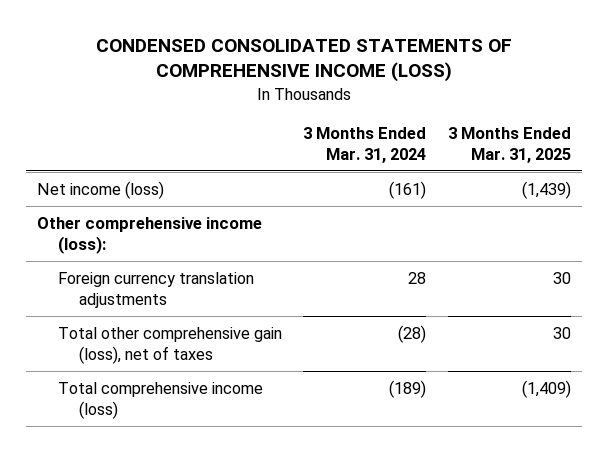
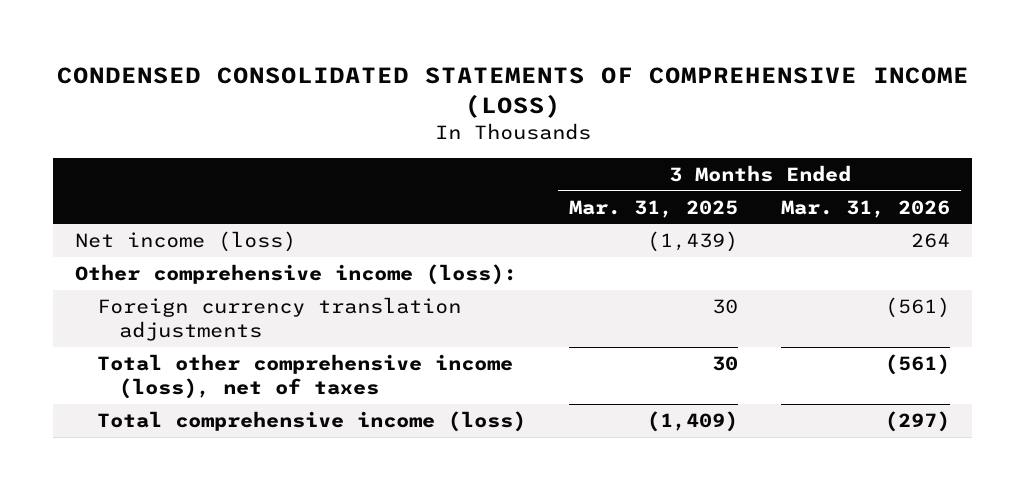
- | 3 Months Ended Mar. 31, 2024 | 3 Months Ended Mar. 31, 2025
+ | 3 Months Ended Mar. 31, 2025 | 3 Months Ended Mar. 31, 2026
- Total other comprehensive gain (loss), net of taxes | (28) | 30
+ Total other comprehensive income (loss), net of taxes | 30 | (561)

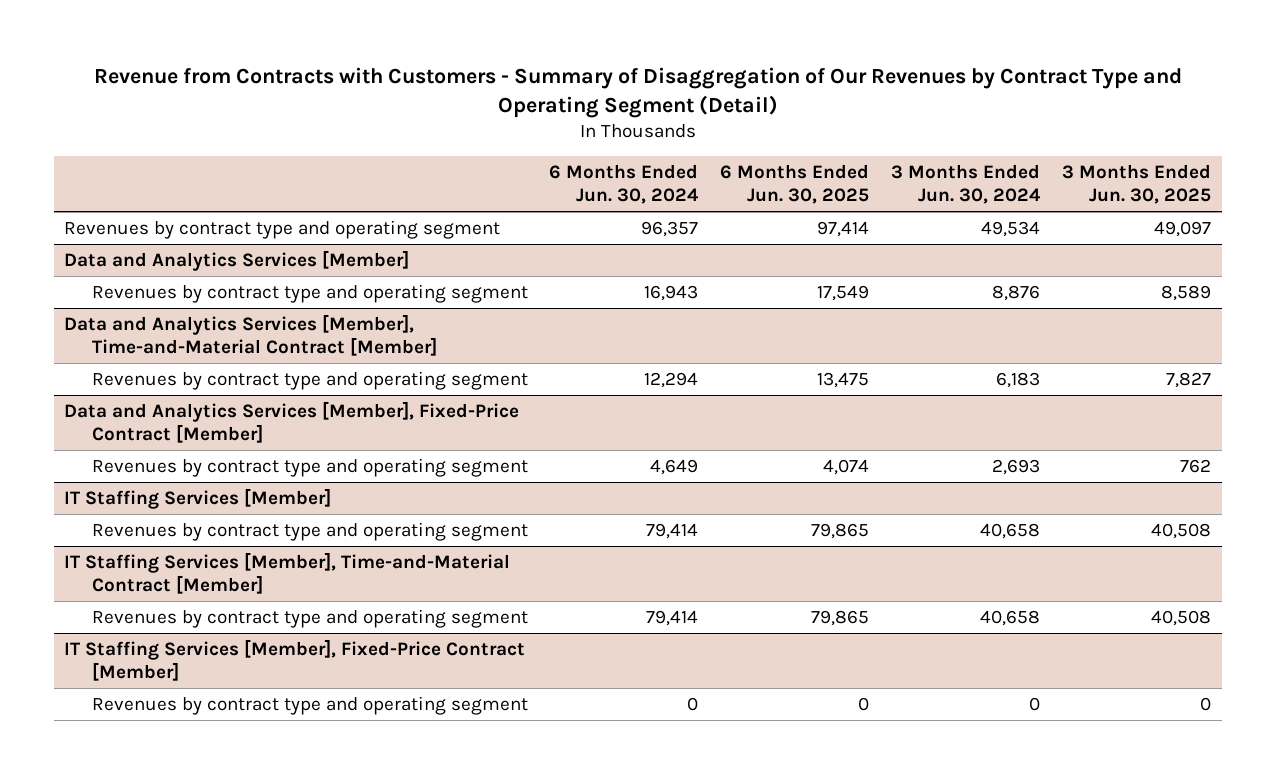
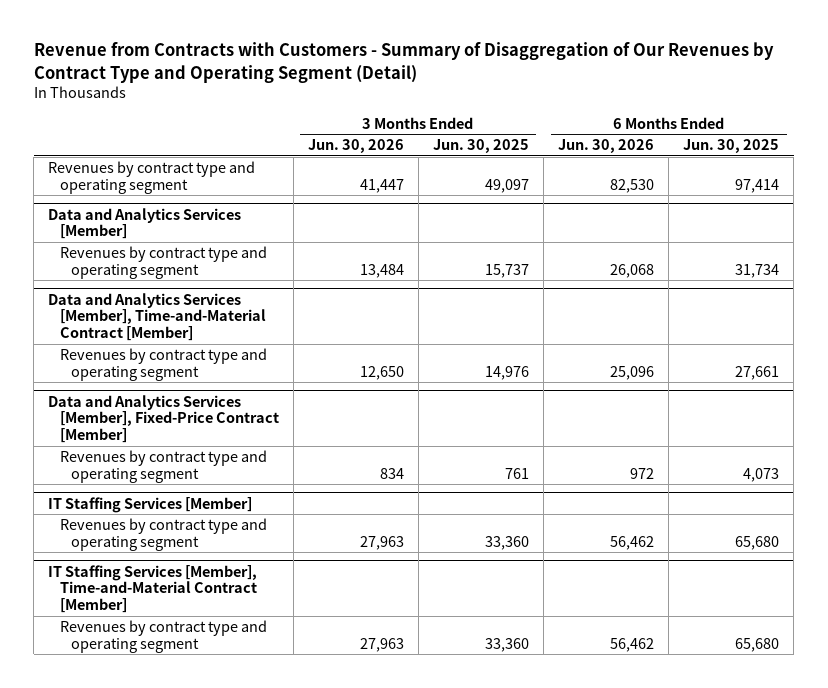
- | 6 Months Ended Jun. 30, 2024 | 6 Months Ended Jun. 30, 2025 | 3 Months Ended Jun. 30, 2024 | 3 Months Ended Jun. 30, 2025
+ | 3 Months Ended Jun. 30, 2026 | 3 Months Ended Jun. 30, 2025 | 6 Months Ended Jun. 30, 2026 | 6 Months Ended Jun. 30, 2025
@ Data and Analytics Services [Member]
- Revenues by contract type and operating segment | 16,943 | 17,549 | 8,876 | 8,589
+ Revenues by contract type and operating segment | 13,484 | 15,737 | 26,068 | 31,734
@ Data and Analytics Services [Member], Time-and-Material Contract [Member]
- Revenues by contract type and operating segment | 12,294 | 13,475 | 6,183 | 7,827
+ Revenues by contract type and operating segment | 12,650 | 14,976 | 25,096 | 27,661
@ Data and Analytics Services [Member], Fixed-Price Contract [Member]
- Revenues by contract type and operating segment | 4,649 | 4,074 | 2,693 | 762
+ Revenues by contract type and operating segment | 834 | 761 | 972 | 4,073
@ IT Staffing Services [Member]
- Revenues by contract type and operating segment | 79,414 | 79,865 | 40,658 | 40,508
+ Revenues by contract type and operating segment | 27,963 | 33,360 | 56,462 | 65,680
@ IT Staffing Services [Member], Time-and-Material Contract [Member]
- Revenues by contract type and operating segment | 79,414 | 79,865 | 40,658 | 40,508
- IT Staffing Services [Member], Fixed-Price Contract [Member]
- Revenues by contract type and operating segment | 0 | 0 | 0 | 0
@ IT Staffing Services [Member], Time-and-Material Contract [Member]
+ Revenues by contract type and operating segment | 27,963 | 33,360 | 56,462 | 65,680

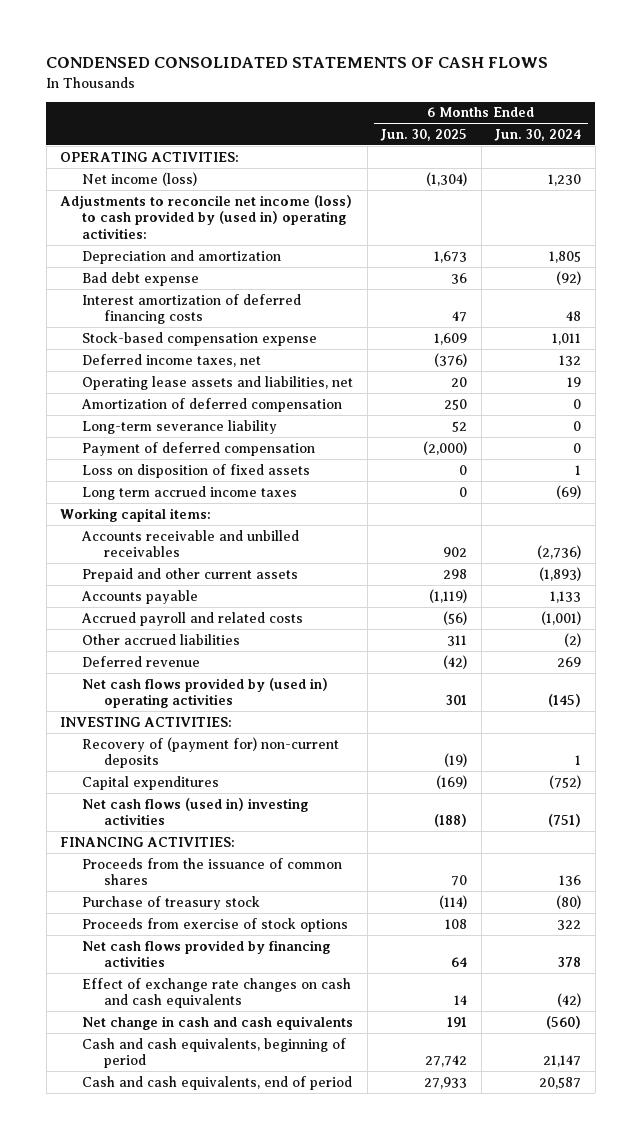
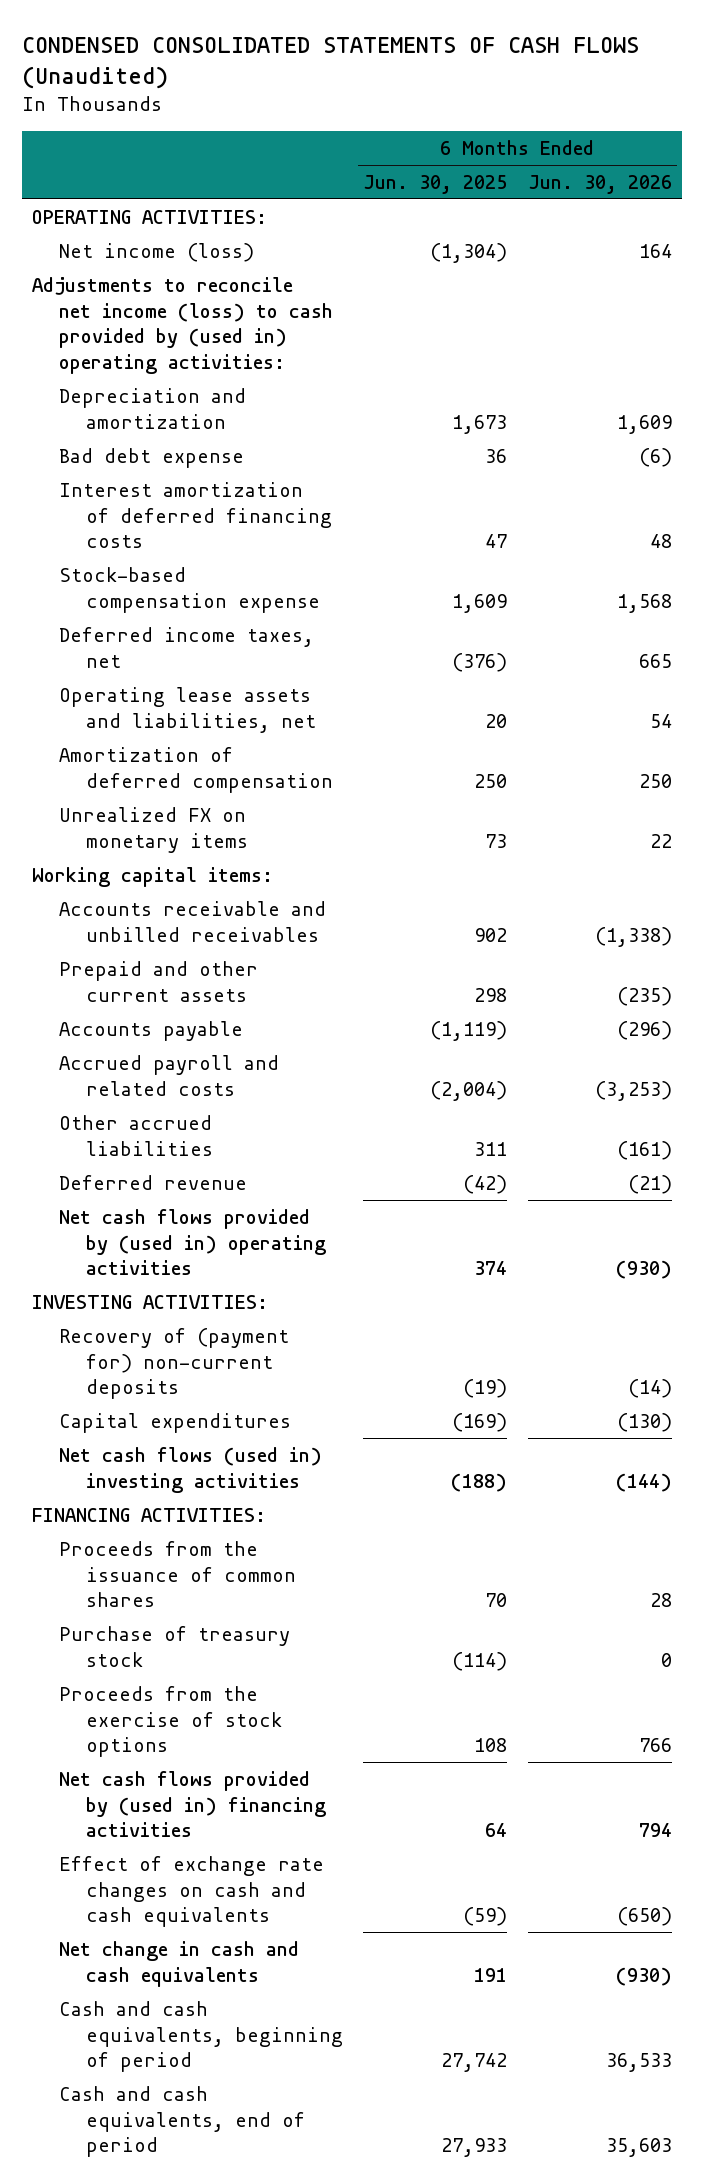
- CONDENSED CONSOLIDATED STATEMENTS OF CASH FLOWS
+ CONDENSED CONSOLIDATED STATEMENTS OF CASH FLOWS (Unaudited)
- | 6 Months Ended Jun. 30, 2025 | 6 Months Ended Jun. 30, 2024
+ | 6 Months Ended Jun. 30, 2025 | 6 Months Ended Jun. 30, 2026
- Long-term severance liability | 52 | 0
- Payment of deferred compensation | (2,000) | 0
- Loss on disposition of fixed assets | 0 | 1
- Long term accrued income taxes | 0 | (69)
+ Unrealized FX on monetary items | 73 | 22
- Accrued payroll and related costs | (56) | (1,001)
+ Accrued payroll and related costs | (2,004) | (3,253)
- Net cash flows provided by (used in) operating activities | 301 | (145)
+ Net cash flows provided by (used in) operating activities | 374 | (930)
- Proceeds from exercise of stock options | 108 | 322
- Net cash flows provided by financing activities | 64 | 378
- Effect of exchange rate changes on cash and cash equivalents | 14 | (42)
+ Proceeds from the exercise of stock options | 108 | 766
+ Net cash flows provided by (used in) financing activities | 64 | 794
+ Effect of exchange rate changes on cash and cash equivalents | (59) | (650)

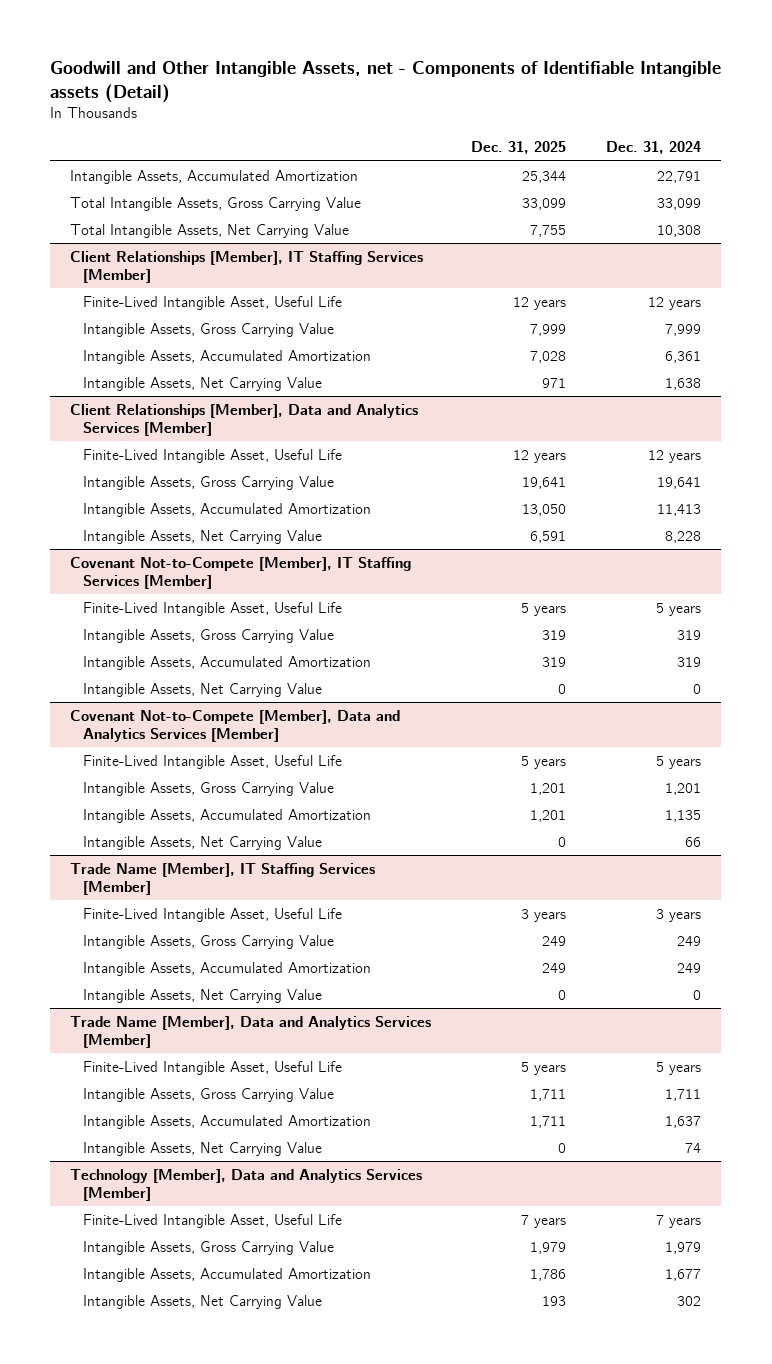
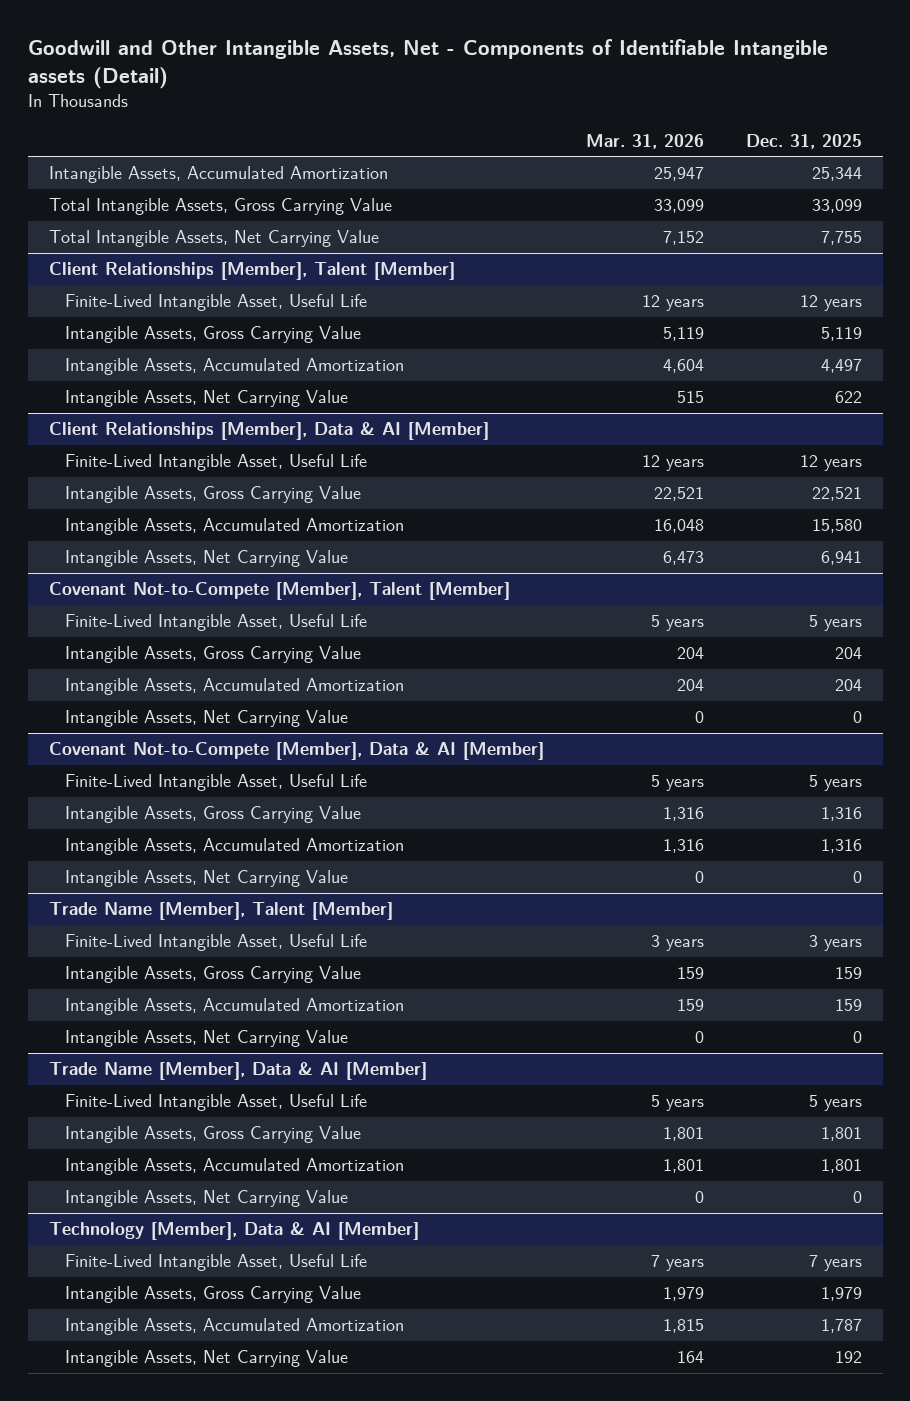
- Goodwill and Other Intangible Assets, net - Components of Identifiable Intangible assets (Detail)
+ Goodwill and Other Intangible Assets, Net - Components of Identifiable Intangible assets (Detail)
- | Dec. 31, 2025 | Dec. 31, 2024
+ | Mar. 31, 2026 | Dec. 31, 2025
- Client Relationships [Member], IT Staffing Services [Member]
+ Client Relationships [Member], Talent [Member]
- Intangible Assets, Gross Carrying Value | 7,999 | 7,999
- Intangible Assets, Accumulated Amortization | 7,028 | 6,361
- Intangible Assets, Net Carrying Value | 971 | 1,638
- Client Relationships [Member], Data and Analytics Services [Member]
+ Intangible Assets, Gross Carrying Value | 5,119 | 5,119
+ Intangible Assets, Accumulated Amortization | 4,604 | 4,497
+ Intangible Assets, Net Carrying Value | 515 | 622
+ Client Relationships [Member], Data & AI [Member]
- Intangible Assets, Gross Carrying Value | 19,641 | 19,641
- Intangible Assets, Accumulated Amortization | 13,050 | 11,413
- Intangible Assets, Net Carrying Value | 6,591 | 8,228
- Covenant Not-to-Compete [Member], IT Staffing Services [Member]
+ Intangible Assets, Gross Carrying Value | 22,521 | 22,521
+ Intangible Assets, Accumulated Amortization | 16,048 | 15,580
+ Intangible Assets, Net Carrying Value | 6,473 | 6,941
+ Covenant Not-to-Compete [Member], Talent [Member]
- Intangible Assets, Gross Carrying Value | 319 | 319
- Intangible Assets, Accumulated Amortization | 319 | 319
+ Intangible Assets, Gross Carrying Value | 204 | 204
+ Intangible Assets, Accumulated Amortization | 204 | 204
- Covenant Not-to-Compete [Member], Data and Analytics Services [Member]
+ Covenant Not-to-Compete [Member], Data & AI [Member]
- Intangible Assets, Gross Carrying Value | 1,201 | 1,201
- Intangible Assets, Accumulated Amortization | 1,201 | 1,135
+ Intangible Assets, Gross Carrying Value | 1,316 | 1,316
+ Intangible Assets, Accumulated Amortization | 1,316 | 1,316
- Trade Name [Member], IT Staffing Services [Member]
+ Trade Name [Member], Talent [Member]
- Intangible Assets, Gross Carrying Value | 249 | 249
- Intangible Assets, Accumulated Amortization | 249 | 249
+ Intangible Assets, Gross Carrying Value | 159 | 159
+ Intangible Assets, Accumulated Amortization | 159 | 159
- Trade Name [Member], Data and Analytics Services [Member]
+ Trade Name [Member], Data & AI [Member]
- Intangible Assets, Gross Carrying Value | 1,711 | 1,711
- Intangible Assets, Accumulated Amortization | 1,711 | 1,637
+ Intangible Assets, Gross Carrying Value | 1,801 | 1,801
+ Intangible Assets, Accumulated Amortization | 1,801 | 1,801
- Technology [Member], Data and Analytics Services [Member]
+ Technology [Member], Data & AI [Member]
- Intangible Assets, Accumulated Amortization | 1,786 | 1,677
- Intangible Assets, Net Carrying Value | 193 | 302
+ Intangible Assets, Accumulated Amortization | 1,815 | 1,787
+ Intangible Assets, Net Carrying Value | 164 | 192

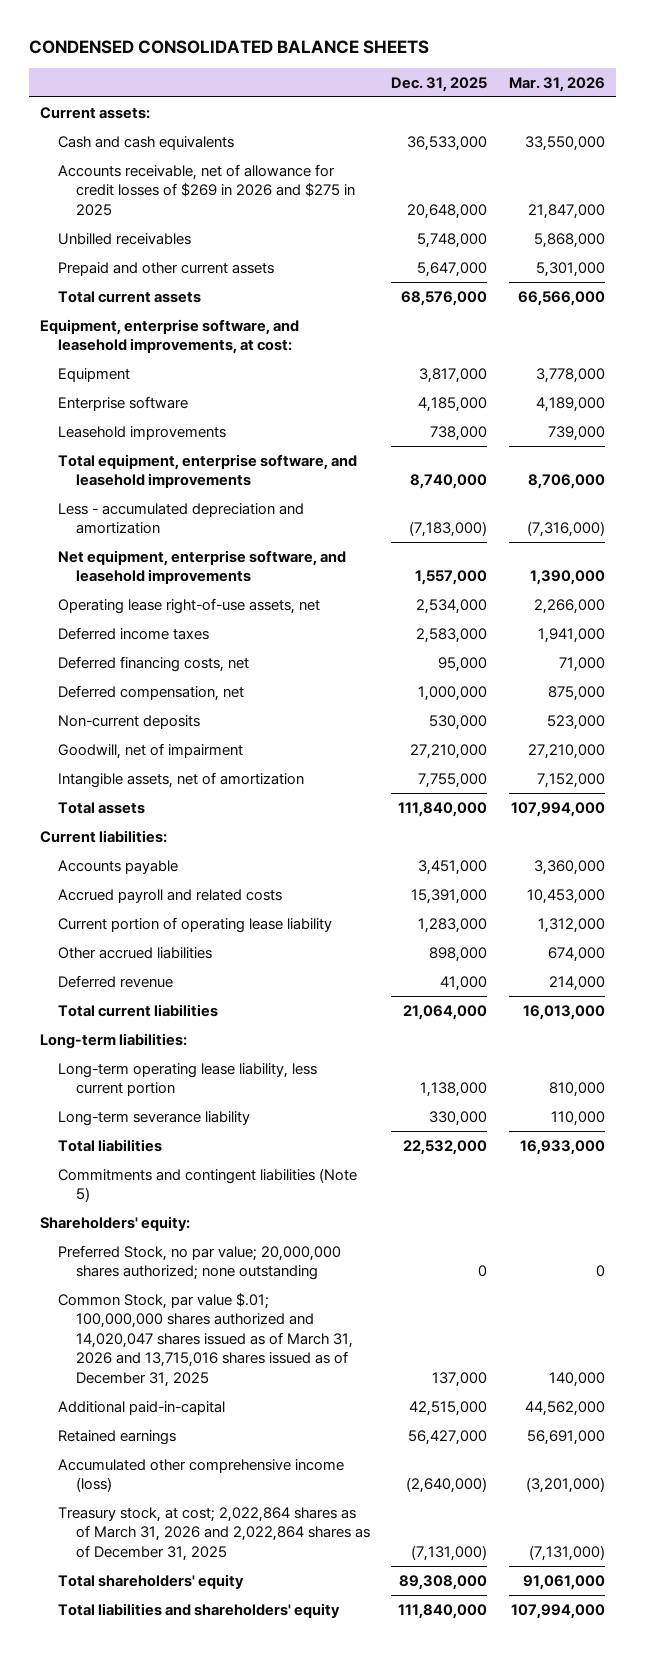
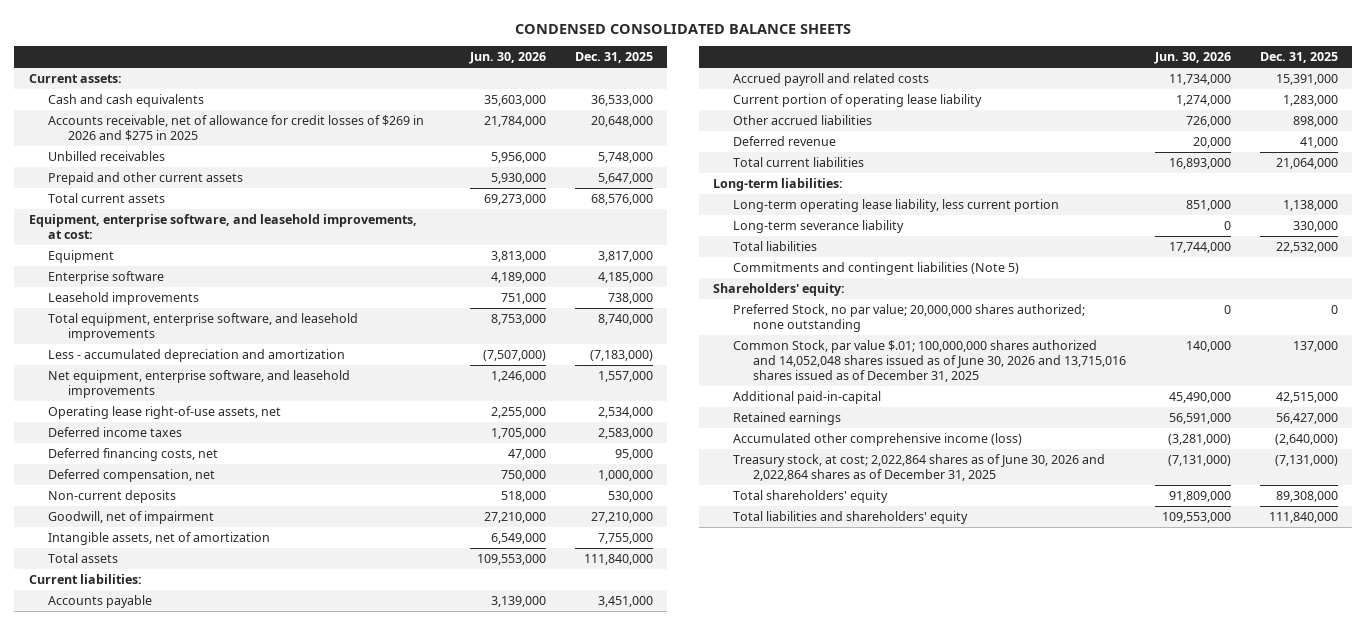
- | Dec. 31, 2025 | Mar. 31, 2026
+ | Jun. 30, 2026 | Dec. 31, 2025
- Common Stock, par value $.01; 100,000,000 shares authorized and 14,020,047 shares issued as of March 31, 2026 and 13,715,016 shares issued as of December 31, 2025 | 137,000 | 140,000
+ Common Stock, par value $.01; 100,000,000 shares authorized and 14,052,048 shares issued as of June 30, 2026 and 13,715,016 shares issued as of December 31, 2025 | 140,000 | 137,000
- Treasury stock, at cost; 2,022,864 shares as of March 31, 2026 and 2,022,864 shares as of December 31, 2025 | (7,131,000) | (7,131,000)
+ Treasury stock, at cost; 2,022,864 shares as of June 30, 2026 and 2,022,864 shares as of December 31, 2025 | (7,131,000) | (7,131,000)

